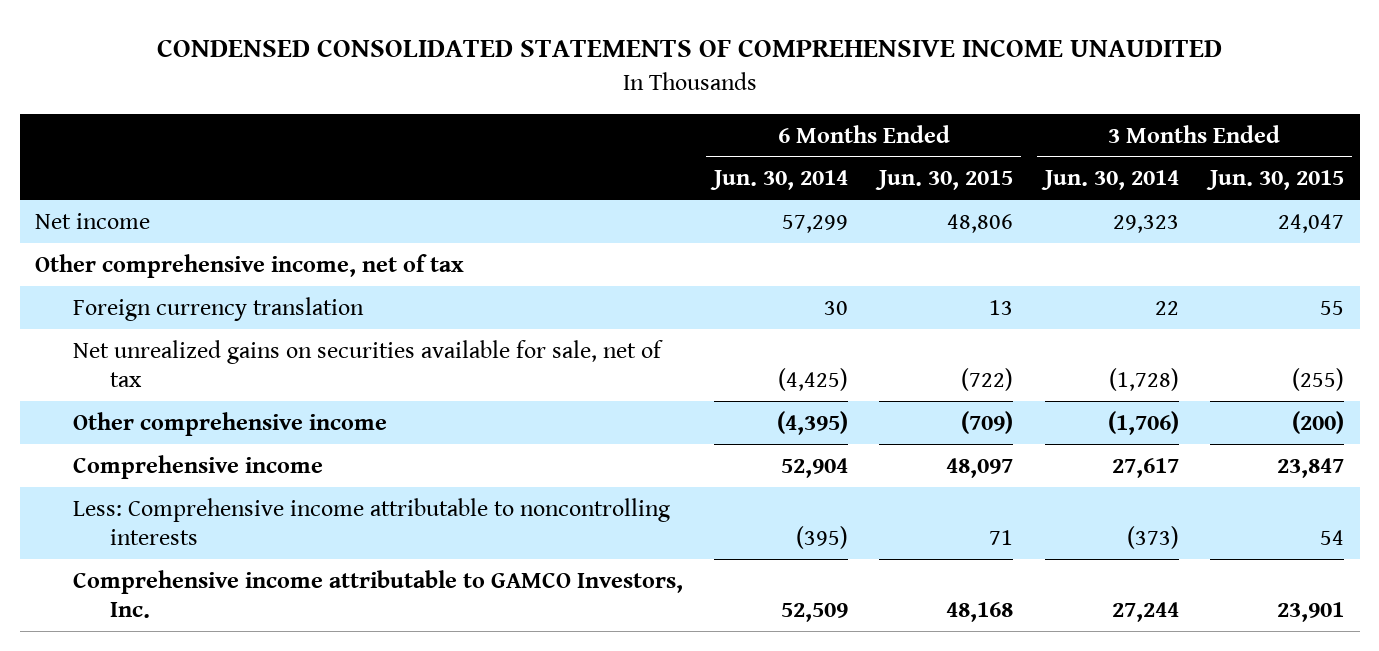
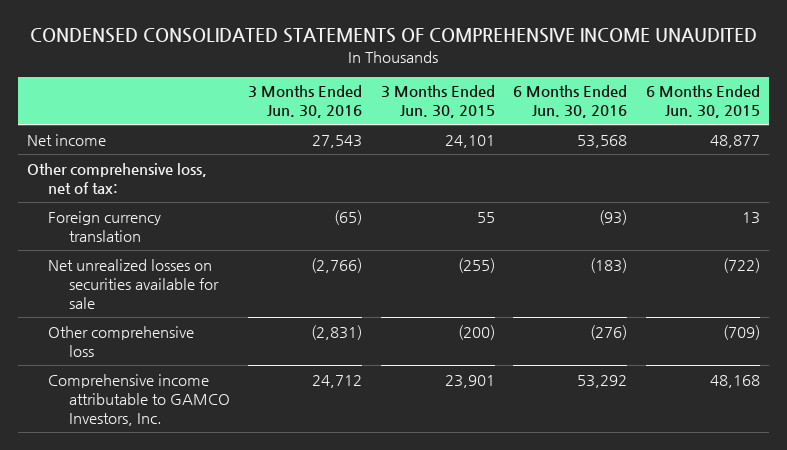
- | 6 Months Ended Jun. 30, 2014 | 6 Months Ended Jun. 30, 2015 | 3 Months Ended Jun. 30, 2014 | 3 Months Ended Jun. 30, 2015
+ | 3 Months Ended Jun. 30, 2016 | 3 Months Ended Jun. 30, 2015 | 6 Months Ended Jun. 30, 2016 | 6 Months Ended Jun. 30, 2015
- Net income | 57,299 | 48,806 | 29,323 | 24,047
- Other comprehensive income, net of tax
+ Net income | 27,543 | 24,101 | 53,568 | 48,877
+ Other comprehensive loss, net of tax:
- Net unrealized gains on securities available for sale, net of tax | (4,425) | (722) | (1,728) | (255)
- Other comprehensive income | (4,395) | (709) | (1,706) | (200)
- Comprehensive income | 52,904 | 48,097 | 27,617 | 23,847
- Less: Comprehensive income attributable to noncontrolling interests | (395) | 71 | (373) | 54
+ Net unrealized losses on securities available for sale | (2,766) | (255) | (183) | (722)
+ Other comprehensive loss | (2,831) | (200) | (276) | (709)

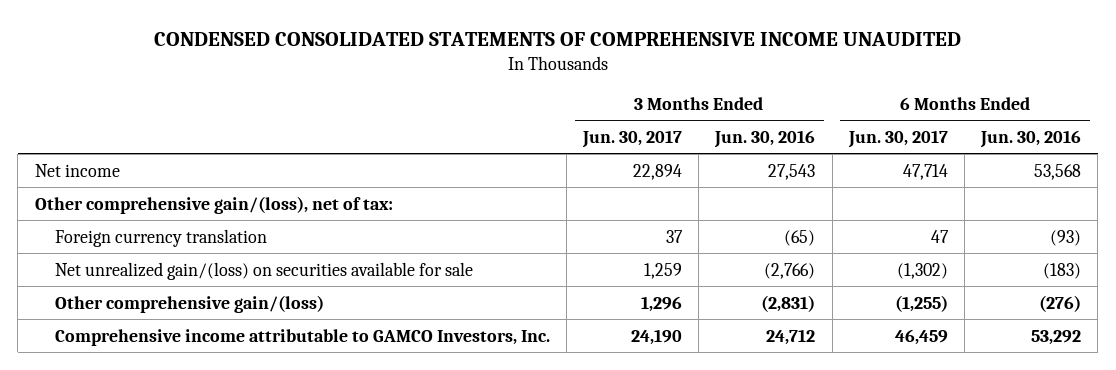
- | 3 Months Ended Jun. 30, 2016 | 3 Months Ended Jun. 30, 2015 | 6 Months Ended Jun. 30, 2016 | 6 Months Ended Jun. 30, 2015
+ | 3 Months Ended Jun. 30, 2017 | 3 Months Ended Jun. 30, 2016 | 6 Months Ended Jun. 30, 2017 | 6 Months Ended Jun. 30, 2016
- Other comprehensive loss, net of tax:
+ Other comprehensive gain/(loss), net of tax:
- Net unrealized losses on securities available for sale | (2,766) | (255) | (183) | (722)
- Other comprehensive loss | (2,831) | (200) | (276) | (709)
+ Net unrealized gain/(loss) on securities available for sale | 1,259 | (2,766) | (1,302) | (183)
+ Other comprehensive gain/(loss) | 1,296 | (2,831) | (1,255) | (276)

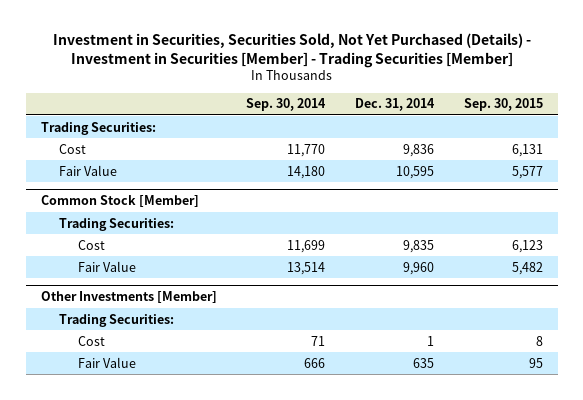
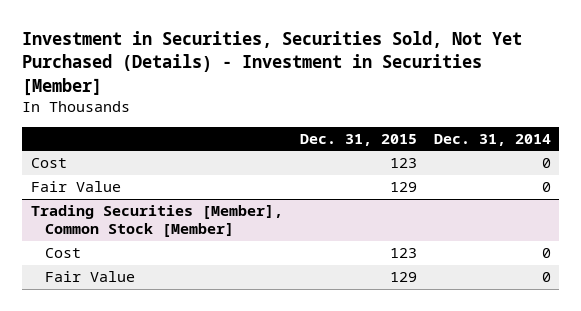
- Investment in Securities, Securities Sold, Not Yet Purchased (Details) - Investment in Securities [Member] - Trading Securities [Member]
+ Investment in Securities, Securities Sold, Not Yet Purchased (Details) - Investment in Securities [Member]
- | Sep. 30, 2014 | Dec. 31, 2014 | Sep. 30, 2015
+ | Dec. 31, 2015 | Dec. 31, 2014
- Trading Securities:
- Cost | 11,770 | 9,836 | 6,131
- Fair Value | 14,180 | 10,595 | 5,577
- Common Stock [Member]
- Trading Securities:
- Cost | 11,699 | 9,835 | 6,123
- Fair Value | 13,514 | 9,960 | 5,482
- Other Investments [Member]
- Trading Securities:
- Cost | 71 | 1 | 8
- Fair Value | 666 | 635 | 95
+ Cost | 123 | 0
+ Fair Value | 129 | 0
+ Trading Securities [Member], Common Stock [Member]
+ Cost | 123 | 0
+ Fair Value | 129 | 0

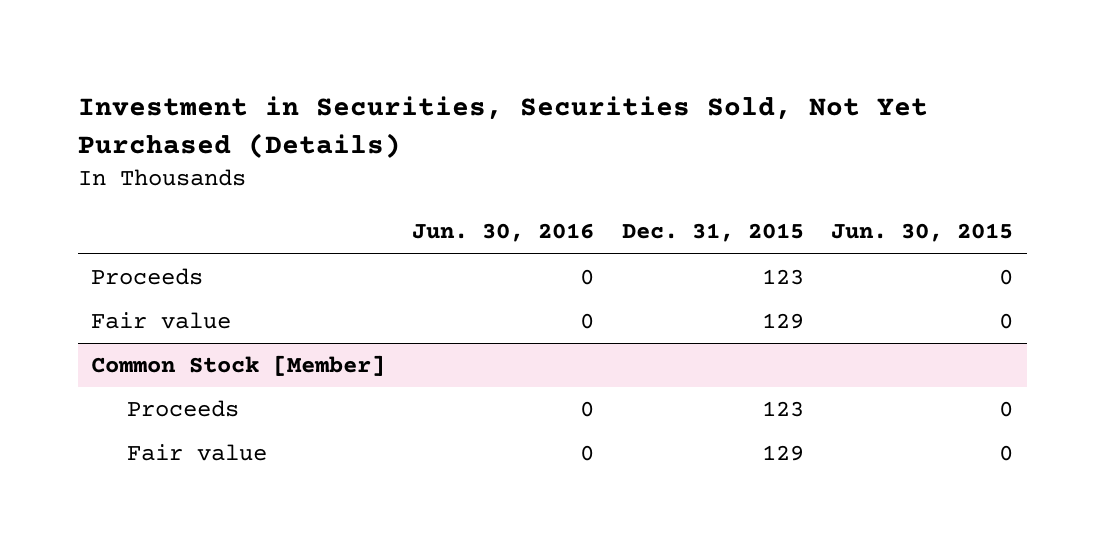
- Investment in Securities, Securities Sold, Not Yet Purchased (Details) - Investment in Securities [Member]
+ Investment in Securities, Securities Sold, Not Yet Purchased (Details)
- | Dec. 31, 2015 | Dec. 31, 2014
+ | Jun. 30, 2016 | Dec. 31, 2015 | Jun. 30, 2015
- Cost | 123 | 0
- Fair Value | 129 | 0
- Trading Securities [Member], Common Stock [Member]
- Cost | 123 | 0
- Fair Value | 129 | 0
+ Proceeds | 0 | 123 | 0
+ Fair value | 0 | 129 | 0
+ Common Stock [Member]
+ Proceeds | 0 | 123 | 0
+ Fair value | 0 | 129 | 0

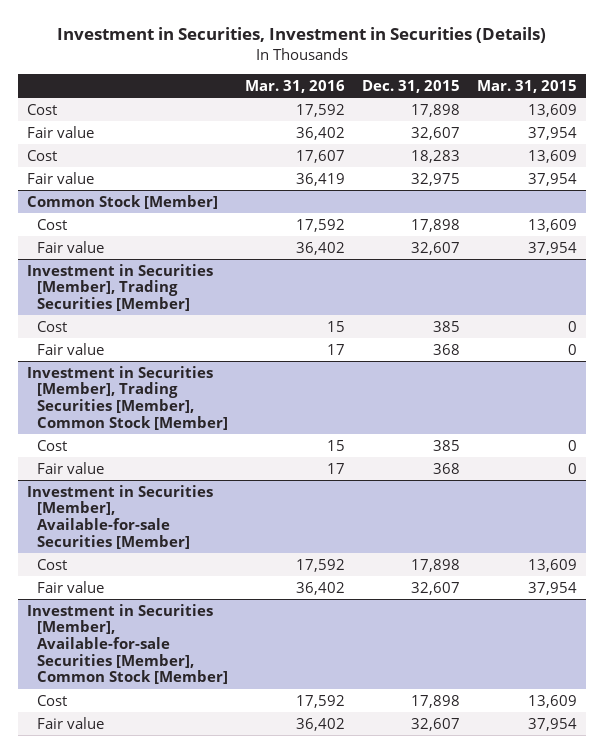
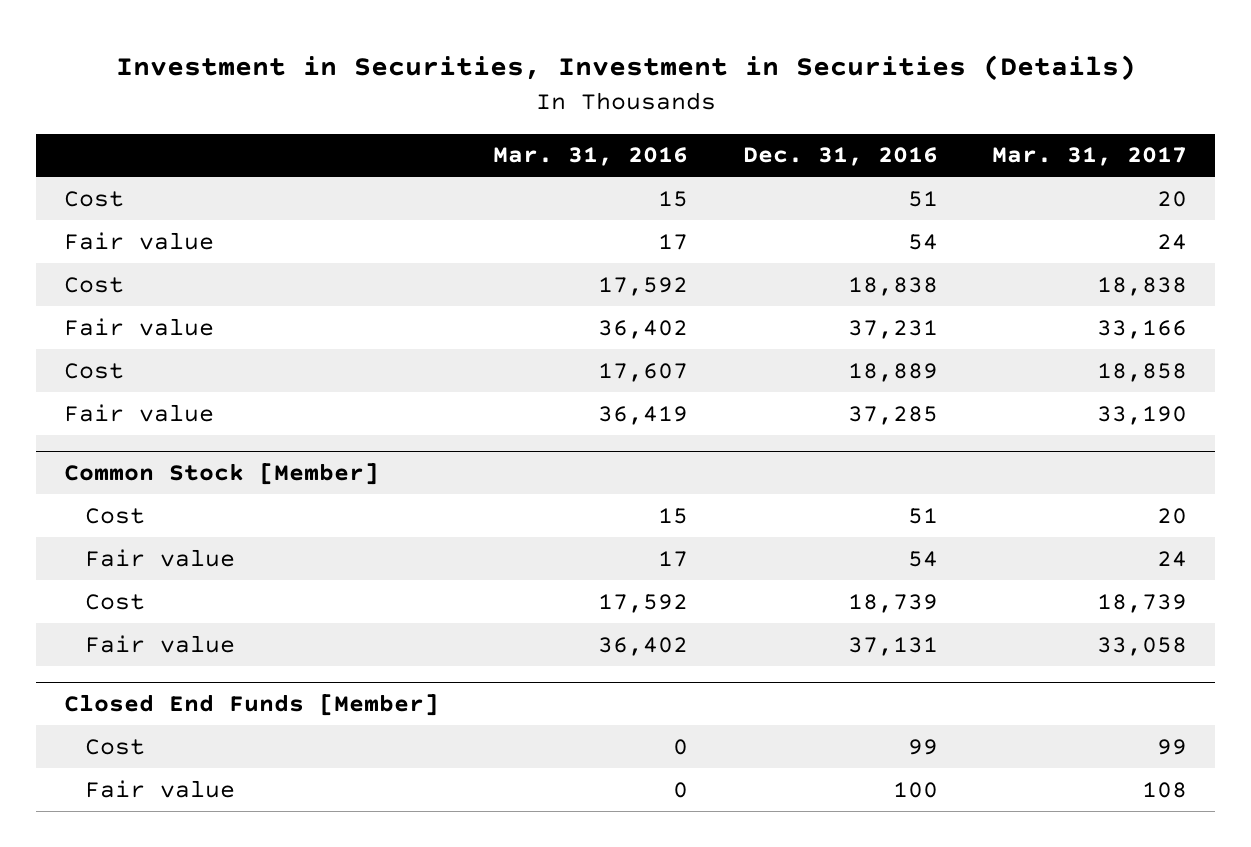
- | Mar. 31, 2016 | Dec. 31, 2015 | Mar. 31, 2015
+ | Mar. 31, 2016 | Dec. 31, 2016 | Mar. 31, 2017
+ Cost | 15 | 51 | 20
+ Fair value | 17 | 54 | 24
@ Common Stock [Member]
- Cost | 17,592 | 17,898 | 13,609
- Fair value | 36,402 | 32,607 | 37,954
- Investment in Securities [Member], Trading Securities [Member]
- Investment in Securities [Member], Trading Securities [Member], Common Stock [Member]
- Cost | 15 | 385 | 0
- Fair value | 17 | 368 | 0
- Investment in Securities [Member], Available-for-sale Securities [Member]
- Investment in Securities [Member], Available-for-sale Securities [Member], Common Stock [Member]
- Cost | 17,592 | 17,898 | 13,609
- Fair value | 36,402 | 32,607 | 37,954
+ Closed End Funds [Member]
+ Cost | 0 | 99 | 99
+ Fair value | 0 | 100 | 108

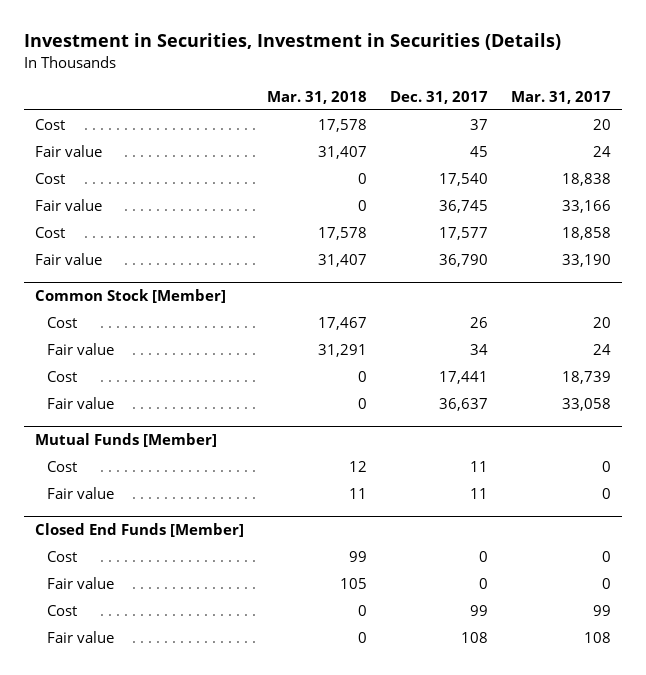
- | Mar. 31, 2016 | Dec. 31, 2016 | Mar. 31, 2017
+ | Mar. 31, 2018 | Dec. 31, 2017 | Mar. 31, 2017
+ Mutual Funds [Member]
+ Cost | 12 | 11 | 0
+ Fair value | 11 | 11 | 0
@ Closed End Funds [Member]
+ Cost | 99 | 0 | 0
+ Fair value | 105 | 0 | 0

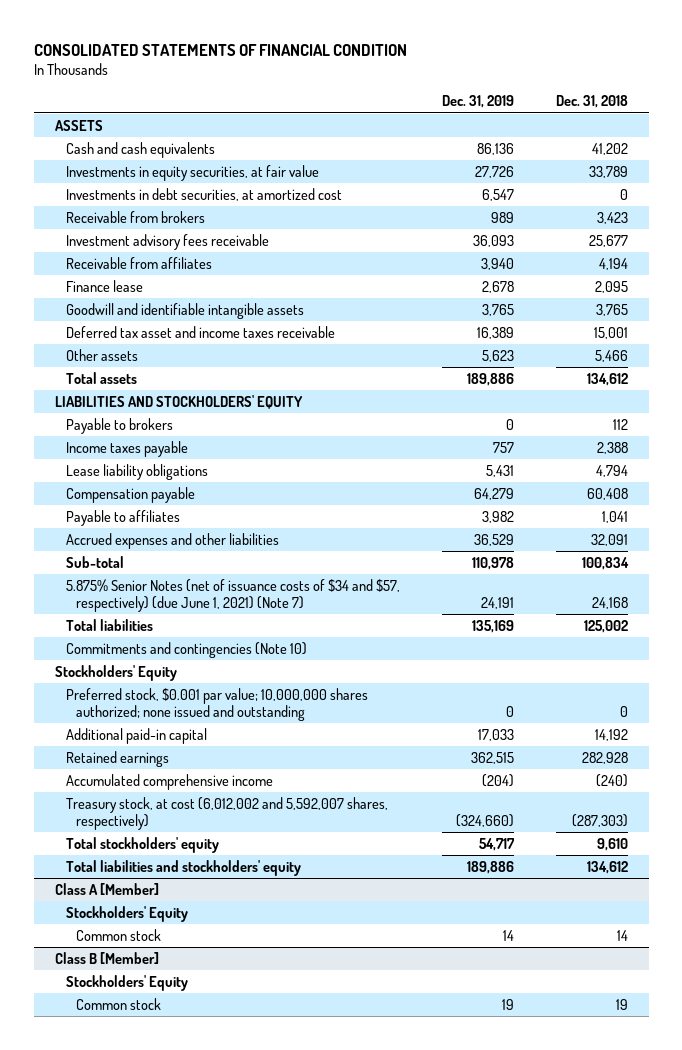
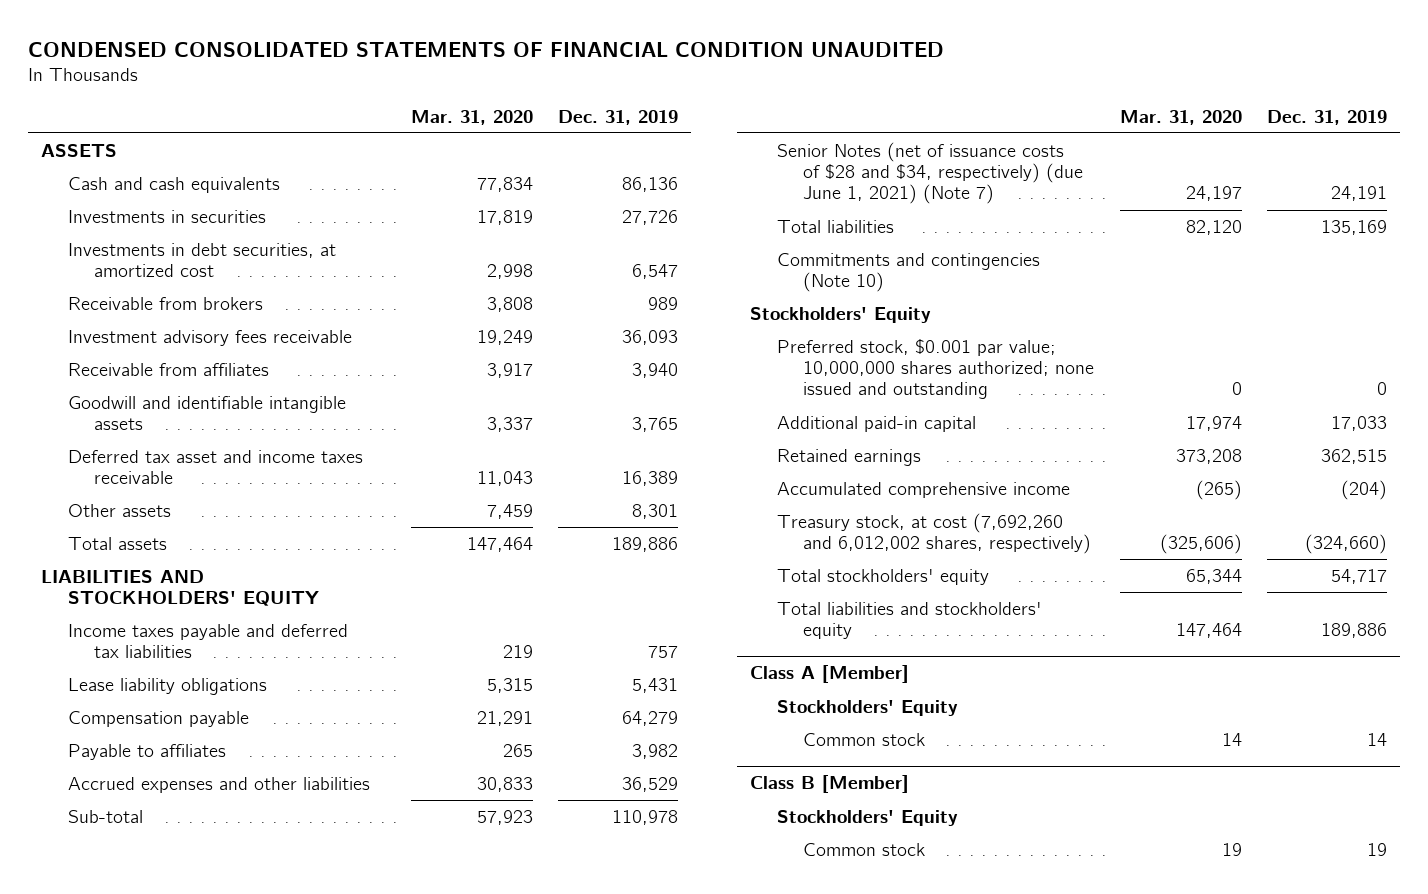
- CONSOLIDATED STATEMENTS OF FINANCIAL CONDITION
+ CONDENSED CONSOLIDATED STATEMENTS OF FINANCIAL CONDITION UNAUDITED
- | Dec. 31, 2019 | Dec. 31, 2018
+ | Mar. 31, 2020 | Dec. 31, 2019
- Investments in equity securities, at fair value | 27,726 | 33,789
+ Investments in securities | 17,819 | 27,726
- Finance lease | 2,678 | 2,095
- Other assets | 5,623 | 5,466
+ Other assets | 7,459 | 8,301
- Payable to brokers | 0 | 112
- Income taxes payable | 757 | 2,388
+ Income taxes payable and deferred tax liabilities | 219 | 757
- 5.875% Senior Notes (net of issuance costs of $34 and $57, respectively) (due June 1, 2021) (Note 7) | 24,191 | 24,168
+ Senior Notes (net of issuance costs of $28 and $34, respectively) (due June 1, 2021) (Note 7) | 24,197 | 24,191
- Treasury stock, at cost (6,012,002 and 5,592,007 shares, respectively) | (324,660) | (287,303)
+ Treasury stock, at cost (7,692,260 and 6,012,002 shares, respectively) | (325,606) | (324,660)

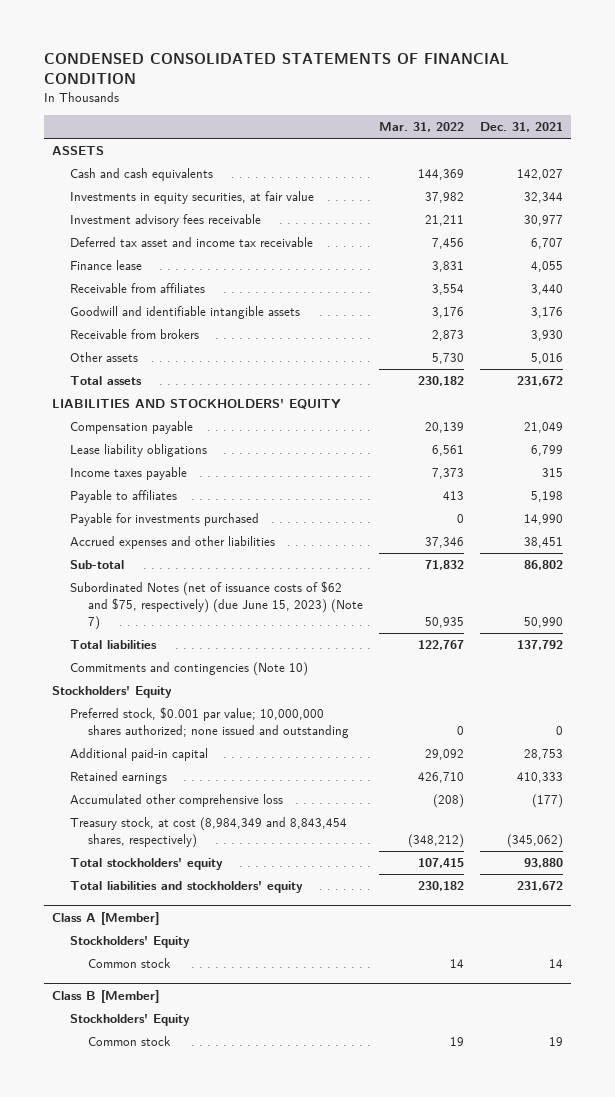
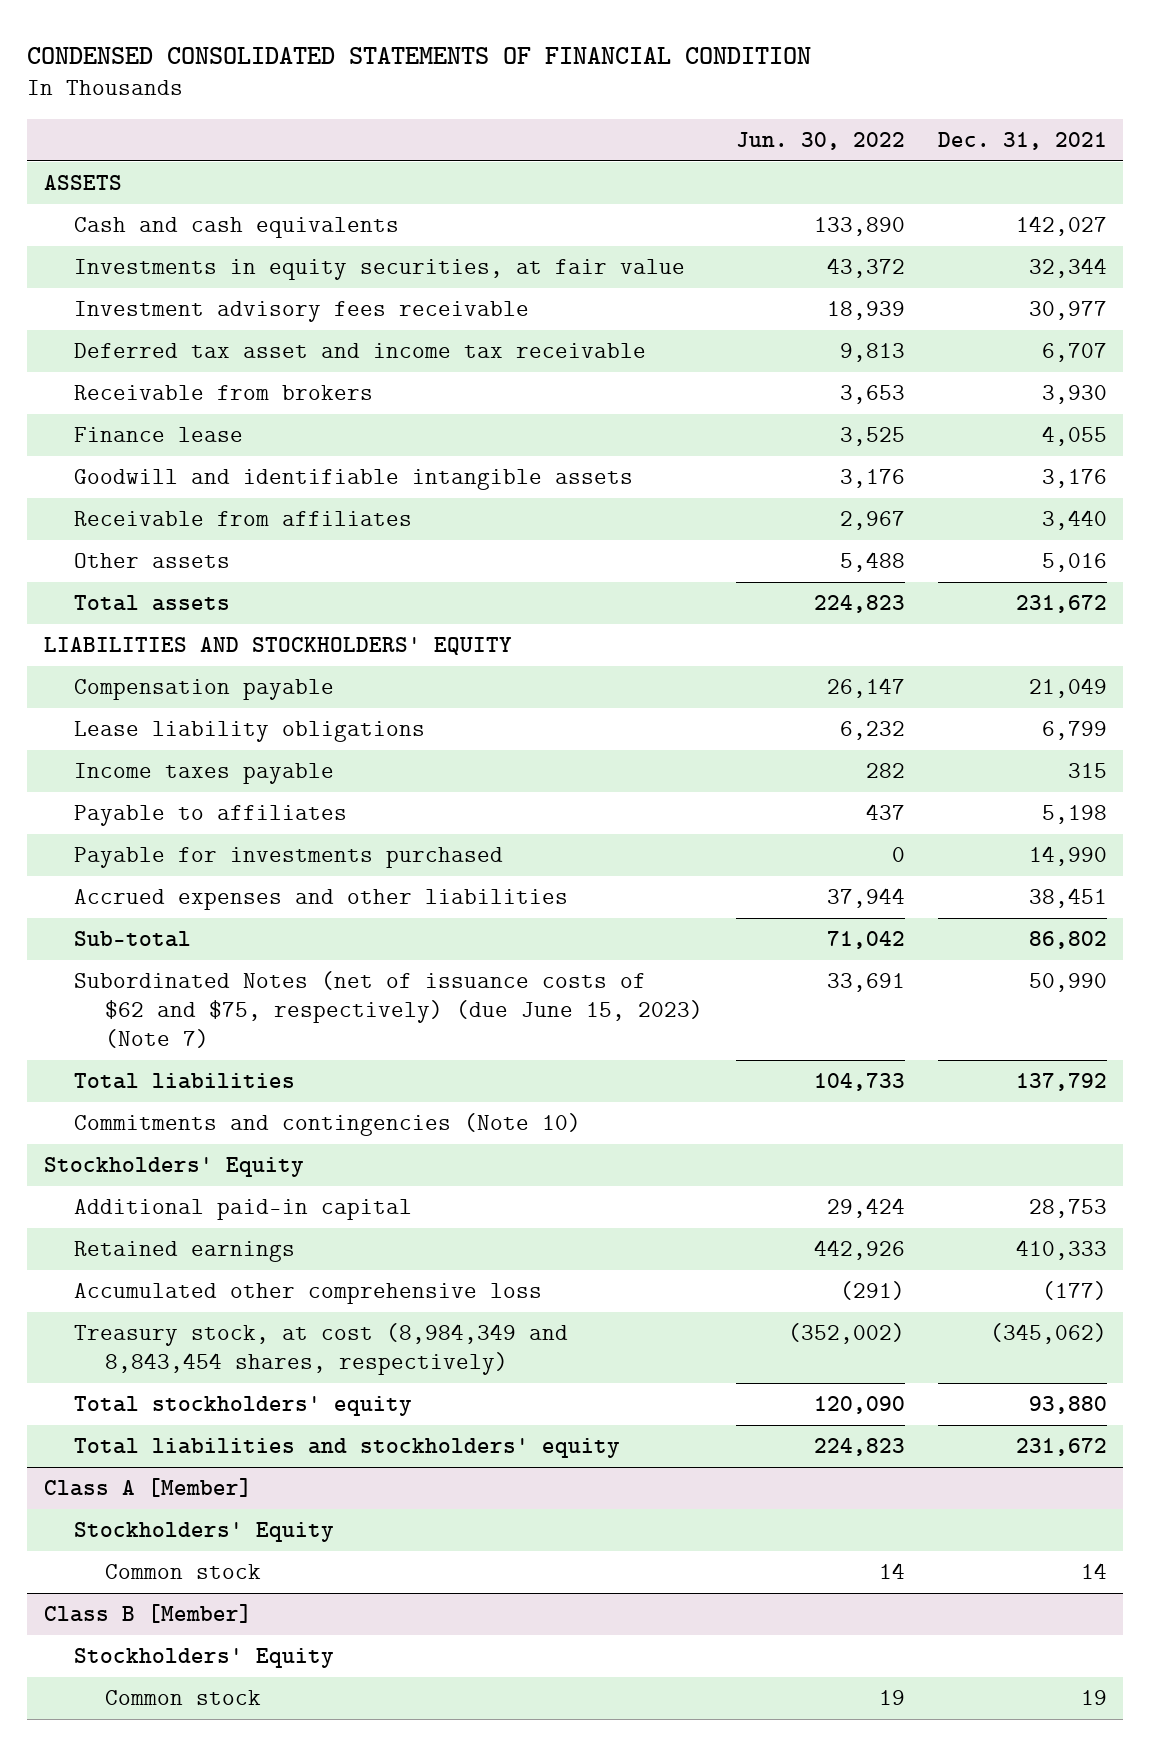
- | Mar. 31, 2022 | Dec. 31, 2021
+ | Jun. 30, 2022 | Dec. 31, 2021
moved up: Receivable from brokers | 3,653 | 3,930
moved down: Receivable from affiliates | 2,967 | 3,440
- Preferred stock, $0.001 par value; 10,000,000 shares authorized; none issued and outstanding | 0 | 0

